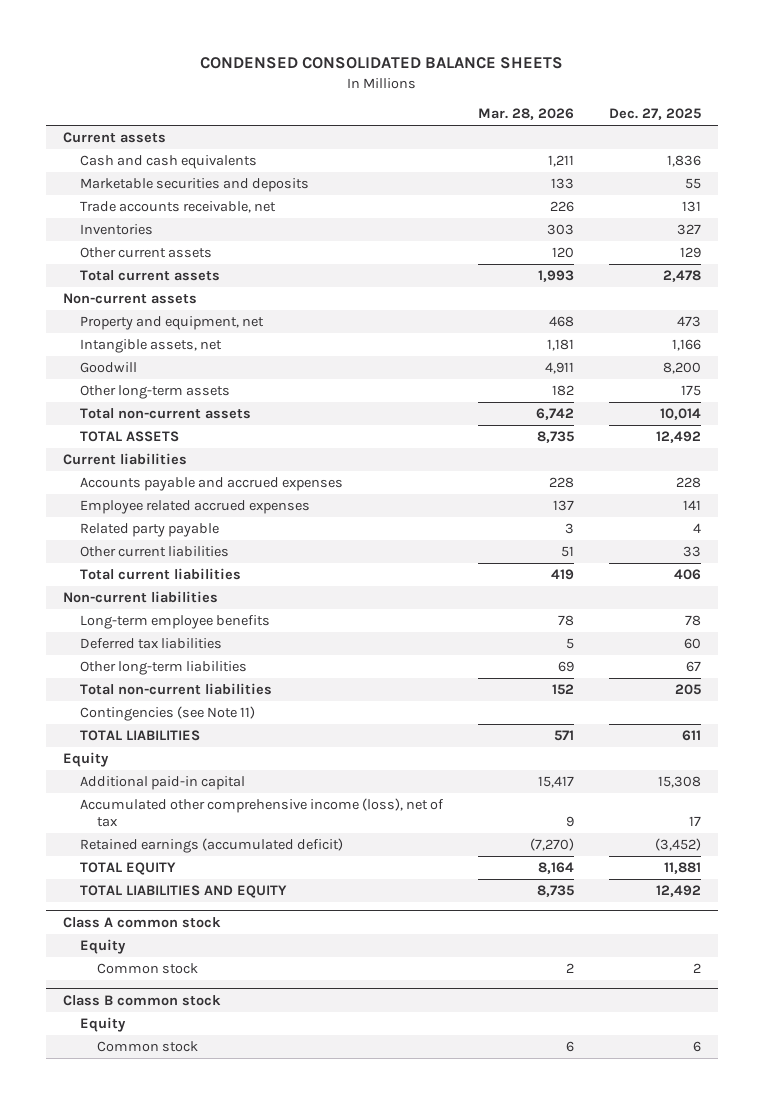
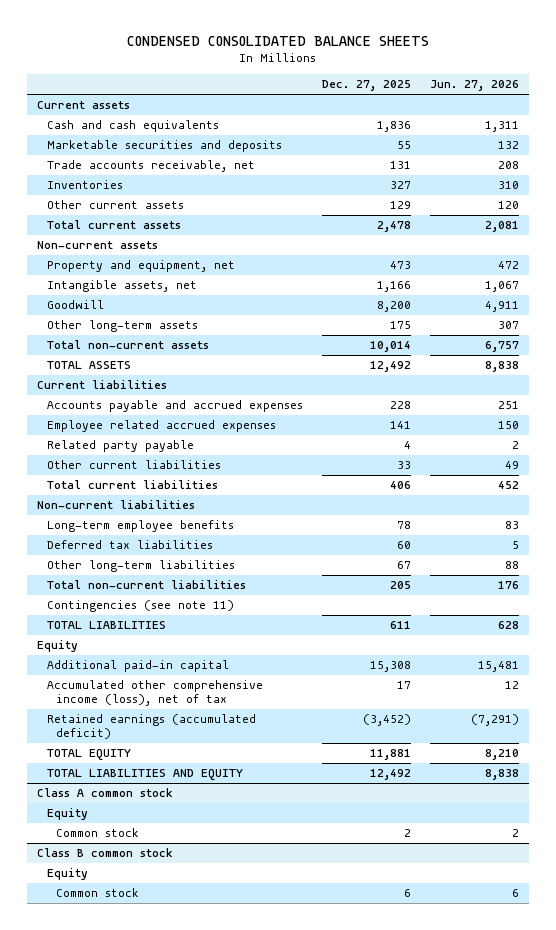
- | Mar. 28, 2026 | Dec. 27, 2025
+ | Dec. 27, 2025 | Jun. 27, 2026
- Contingencies (see Note 11)
+ Contingencies (see note 11)

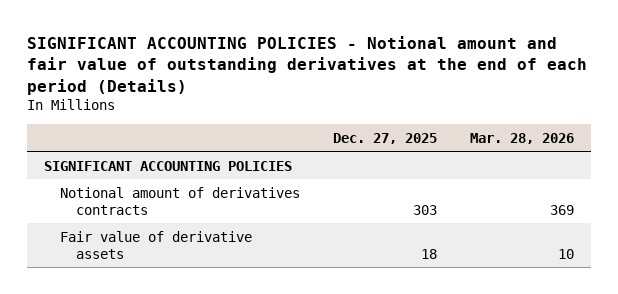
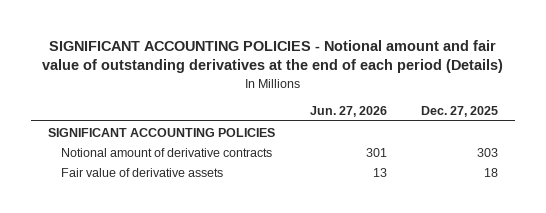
- | Dec. 27, 2025 | Mar. 28, 2026
+ | Jun. 27, 2026 | Dec. 27, 2025
- Notional amount of derivatives contracts | 303 | 369
+ Notional amount of derivative contracts | 301 | 303

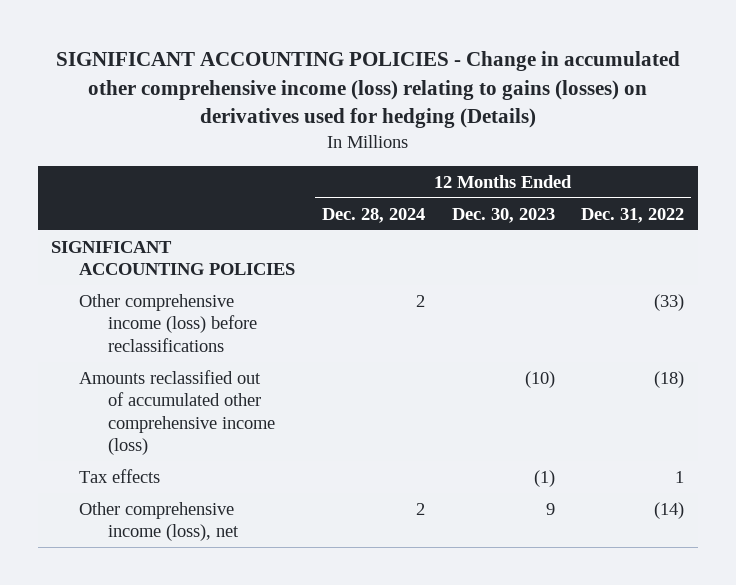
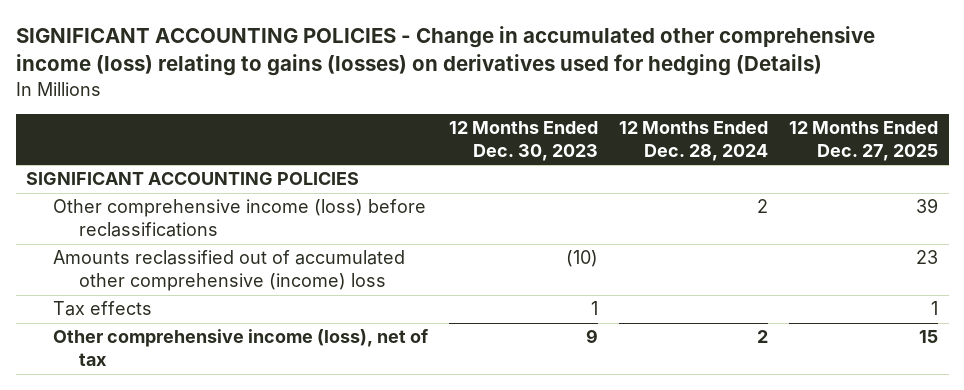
- | 12 Months Ended Dec. 28, 2024 | 12 Months Ended Dec. 30, 2023 | 12 Months Ended Dec. 31, 2022
+ | 12 Months Ended Dec. 30, 2023 | 12 Months Ended Dec. 28, 2024 | 12 Months Ended Dec. 27, 2025
- Amounts reclassified out of accumulated other comprehensive income (loss) | | (10) | (18)
- Tax effects | | (1) | 1
- Other comprehensive income (loss), net | 2 | 9 | (14)
+ Amounts reclassified out of accumulated other comprehensive (income) loss | (10) | | 23
+ Tax effects | 1 | | 1
+ Other comprehensive income (loss), net of tax | 9 | 2 | 15

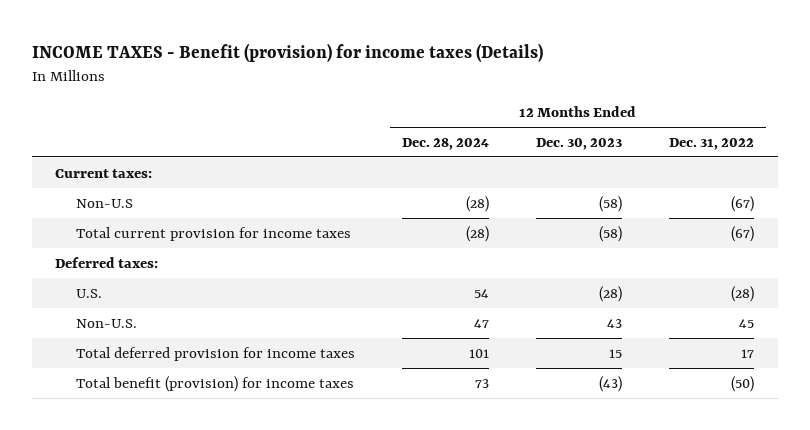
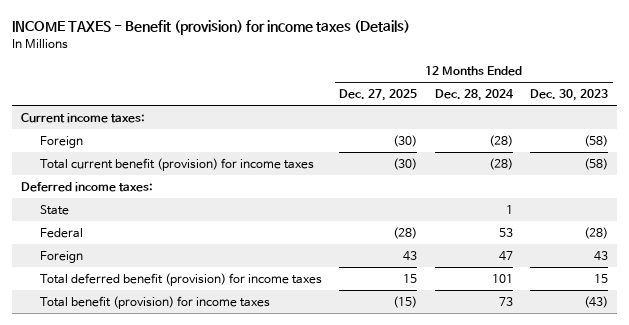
- | 12 Months Ended Dec. 28, 2024 | 12 Months Ended Dec. 30, 2023 | 12 Months Ended Dec. 31, 2022
+ | 12 Months Ended Dec. 27, 2025 | 12 Months Ended Dec. 28, 2024 | 12 Months Ended Dec. 30, 2023
- Current taxes:
- Non-U.S | (28) | (58) | (67)
- Total current provision for income taxes | (28) | (58) | (67)
- Deferred taxes:
- U.S. | 54 | (28) | (28)
- Non-U.S. | 47 | 43 | 45
- Total deferred provision for income taxes | 101 | 15 | 17
+ Current income taxes:
+ Foreign | (30) | (28) | (58)
+ Total current benefit (provision) for income taxes | (30) | (28) | (58)
+ Deferred income taxes:
+ State | | 1 |
+ Federal | (28) | 53 | (28)
+ Foreign | 43 | 47 | 43
+ Total deferred benefit (provision) for income taxes | 15 | 101 | 15

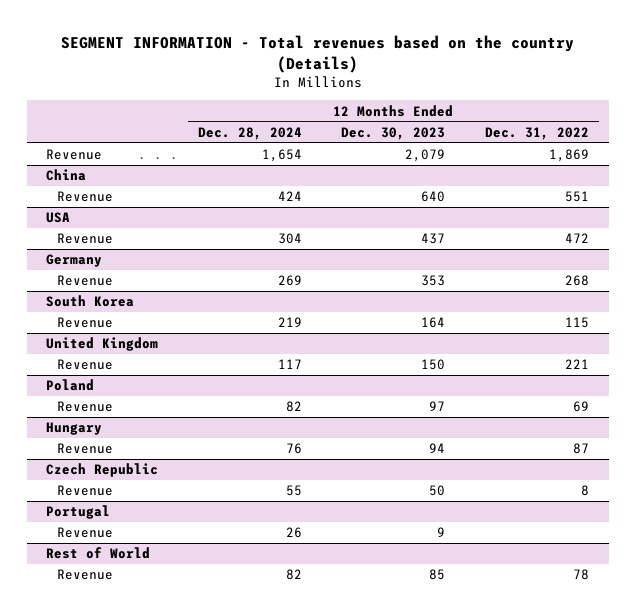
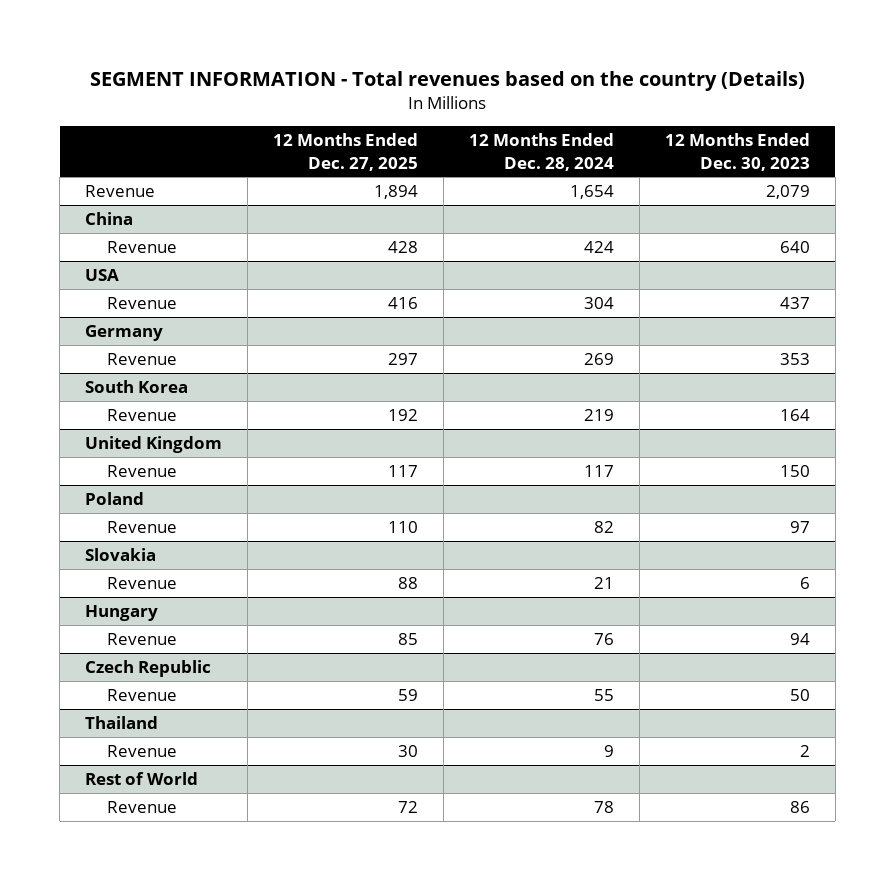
- | 12 Months Ended Dec. 28, 2024 | 12 Months Ended Dec. 30, 2023 | 12 Months Ended Dec. 31, 2022
+ | 12 Months Ended Dec. 27, 2025 | 12 Months Ended Dec. 28, 2024 | 12 Months Ended Dec. 30, 2023
+ Slovakia
+ Revenue | 88 | 21 | 6
- Portugal
- Revenue | 26 | 9 |
+ Thailand
+ Revenue | 30 | 9 | 2
@ Rest of World
- Revenue | 82 | 85 | 78
+ Revenue | 72 | 78 | 86

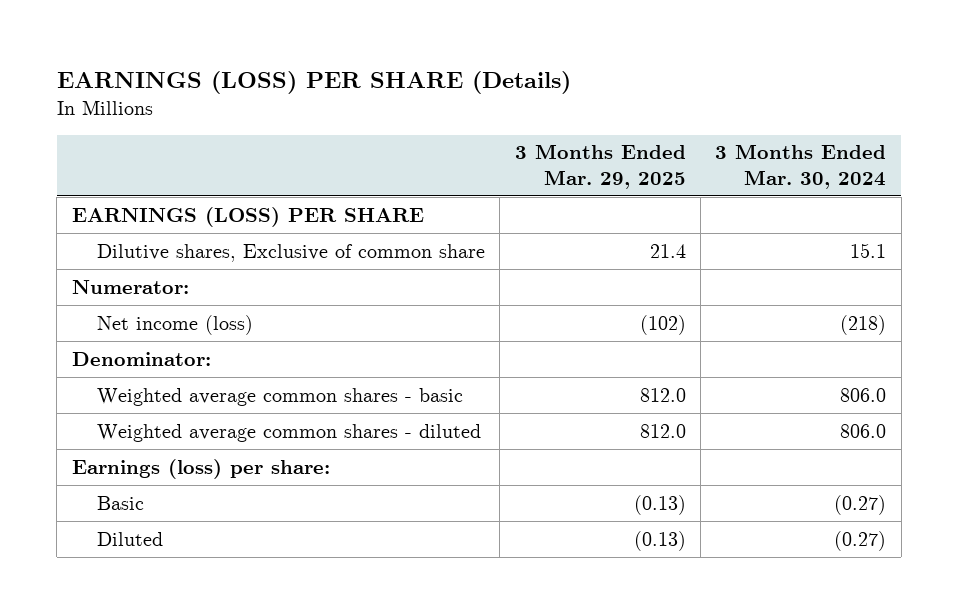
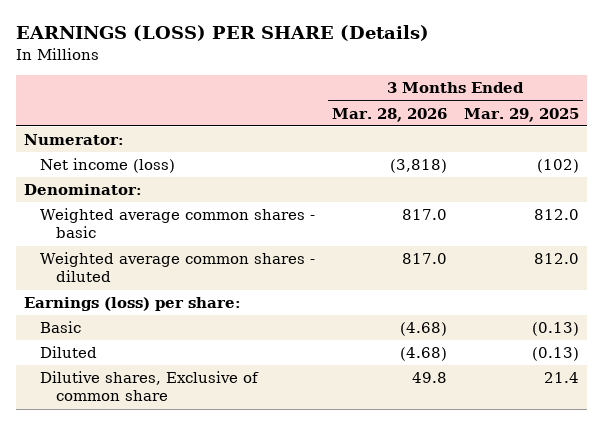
- | 3 Months Ended Mar. 29, 2025 | 3 Months Ended Mar. 30, 2024
+ | 3 Months Ended Mar. 28, 2026 | 3 Months Ended Mar. 29, 2025
- EARNINGS (LOSS) PER SHARE
moved down: Dilutive shares, Exclusive of common share | 49.8 | 21.4

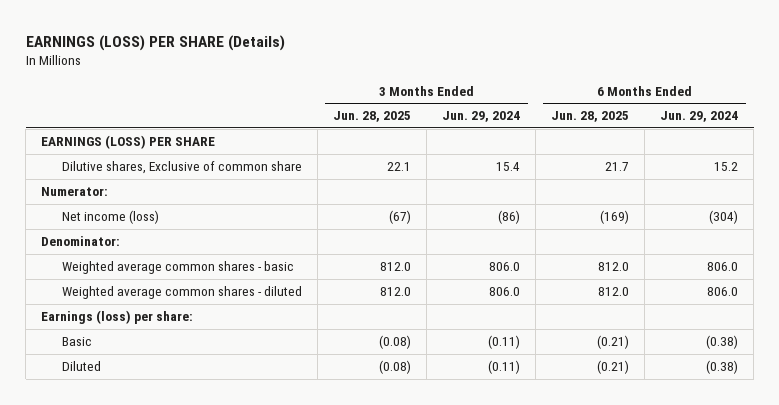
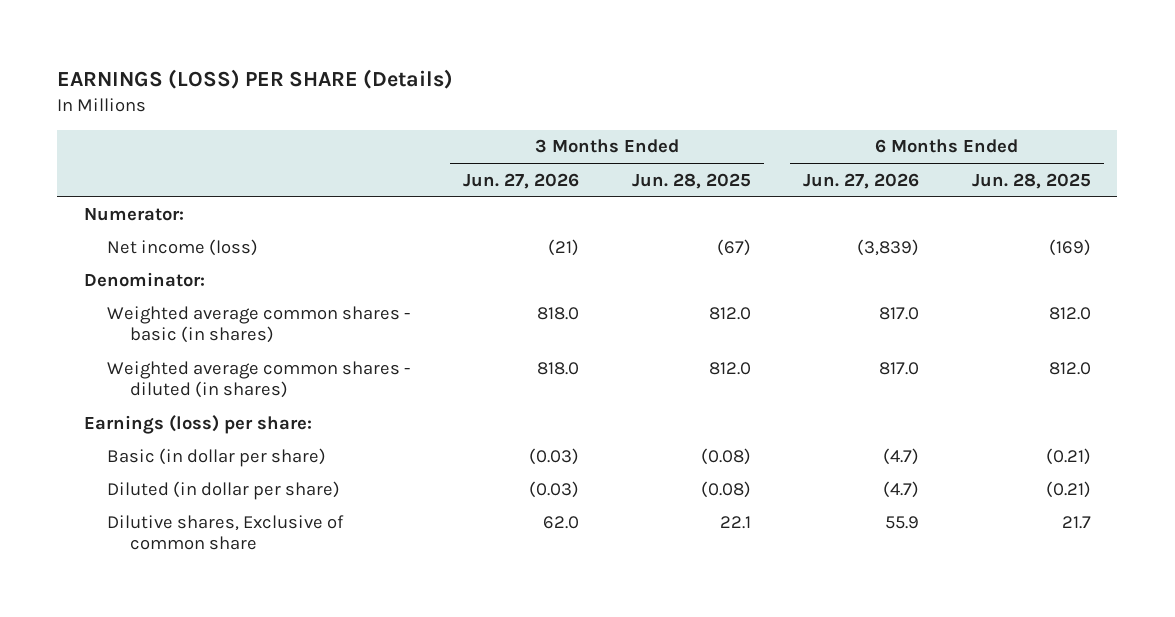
- | 3 Months Ended Jun. 28, 2025 | 3 Months Ended Jun. 29, 2024 | 6 Months Ended Jun. 28, 2025 | 6 Months Ended Jun. 29, 2024
+ | 3 Months Ended Jun. 27, 2026 | 3 Months Ended Jun. 28, 2025 | 6 Months Ended Jun. 27, 2026 | 6 Months Ended Jun. 28, 2025
- EARNINGS (LOSS) PER SHARE
- Weighted average common shares - basic | 812.0 | 806.0 | 812.0 | 806.0
- Weighted average common shares - diluted | 812.0 | 806.0 | 812.0 | 806.0
+ Weighted average common shares - basic (in shares) | 818.0 | 812.0 | 817.0 | 812.0
+ Weighted average common shares - diluted (in shares) | 818.0 | 812.0 | 817.0 | 812.0
- Basic | (0.08) | (0.11) | (0.21) | (0.38)
- Diluted | (0.08) | (0.11) | (0.21) | (0.38)
+ Basic (in dollar per share) | (0.03) | (0.08) | (4.7) | (0.21)
+ Diluted (in dollar per share) | (0.03) | (0.08) | (4.7) | (0.21)
moved down: Dilutive shares, Exclusive of common share | 62.0 | 22.1 | 55.9 | 21.7

